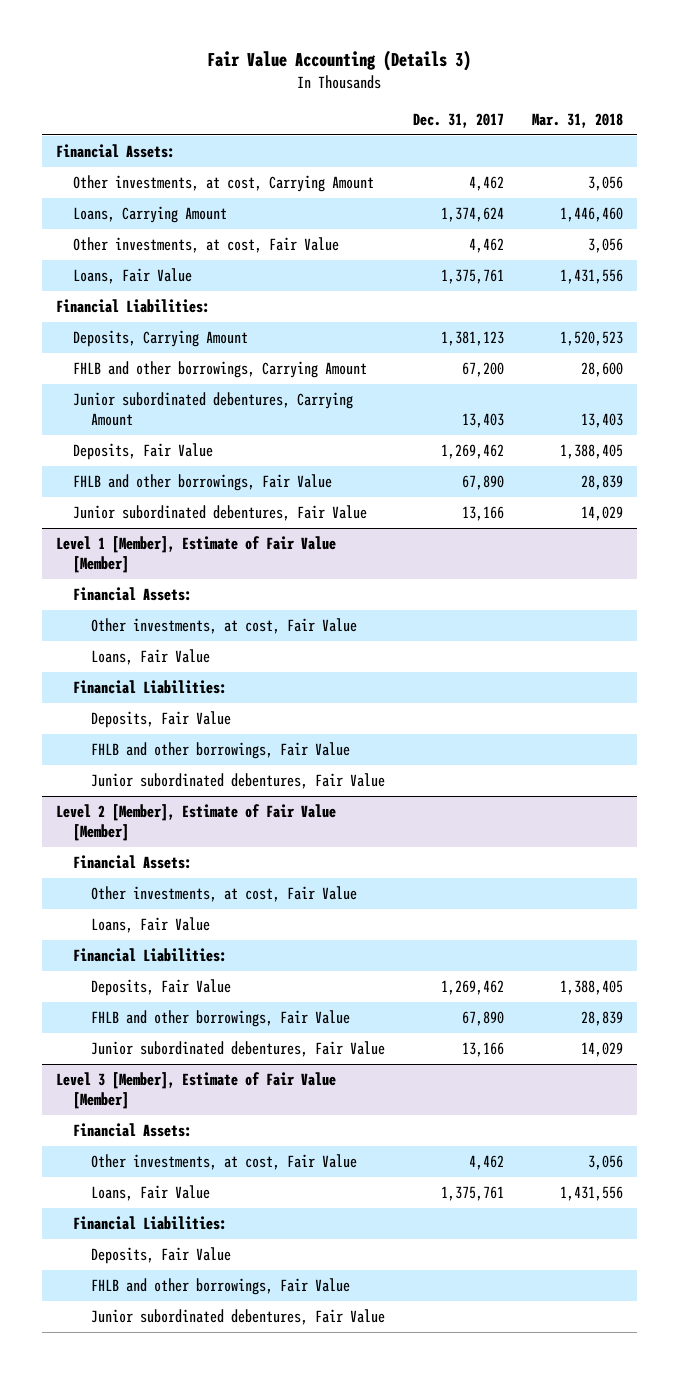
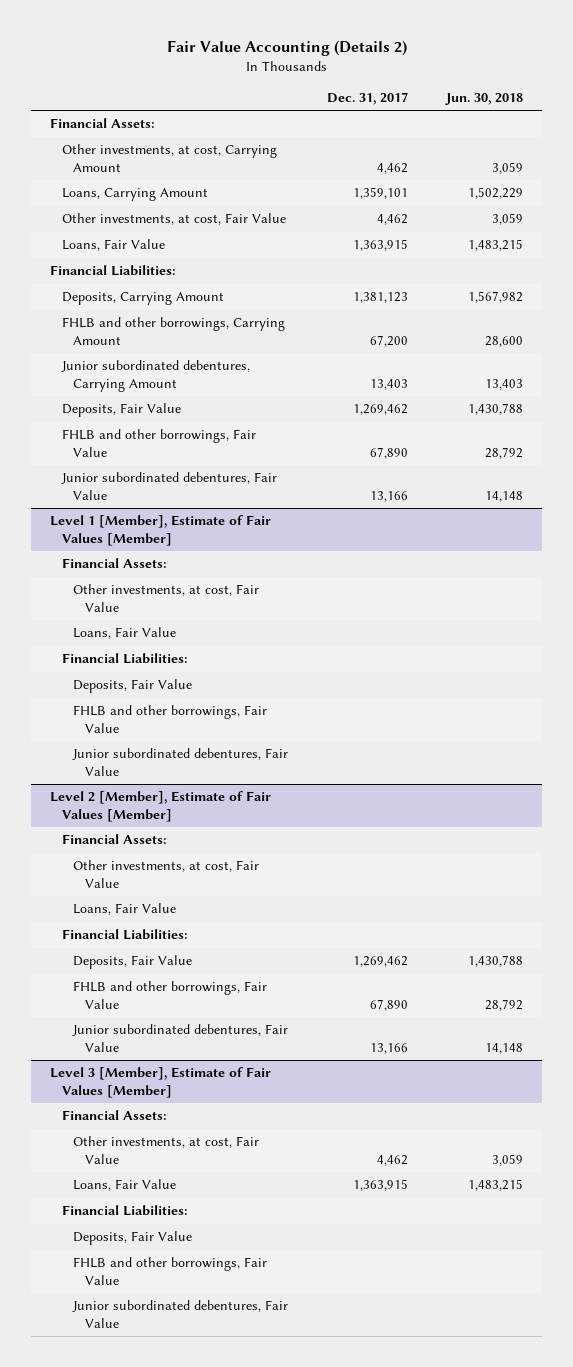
- Fair Value Accounting (Details 3)
+ Fair Value Accounting (Details 2)
- | Dec. 31, 2017 | Mar. 31, 2018
+ | Dec. 31, 2017 | Jun. 30, 2018
- Loans, Carrying Amount | 1,374,624 | 1,446,460
+ Loans, Carrying Amount | 1,359,101 | 1,502,229
- Loans, Fair Value | 1,375,761 | 1,431,556
+ Loans, Fair Value | 1,363,915 | 1,483,215
- Level 1 [Member], Estimate of Fair Value [Member]
+ Level 1 [Member], Estimate of Fair Values [Member]
- Level 2 [Member], Estimate of Fair Value [Member]
+ Level 2 [Member], Estimate of Fair Values [Member]
- Level 3 [Member], Estimate of Fair Value [Member]
+ Level 3 [Member], Estimate of Fair Values [Member]
- Loans, Fair Value | 1,375,761 | 1,431,556
+ Loans, Fair Value | 1,363,915 | 1,483,215

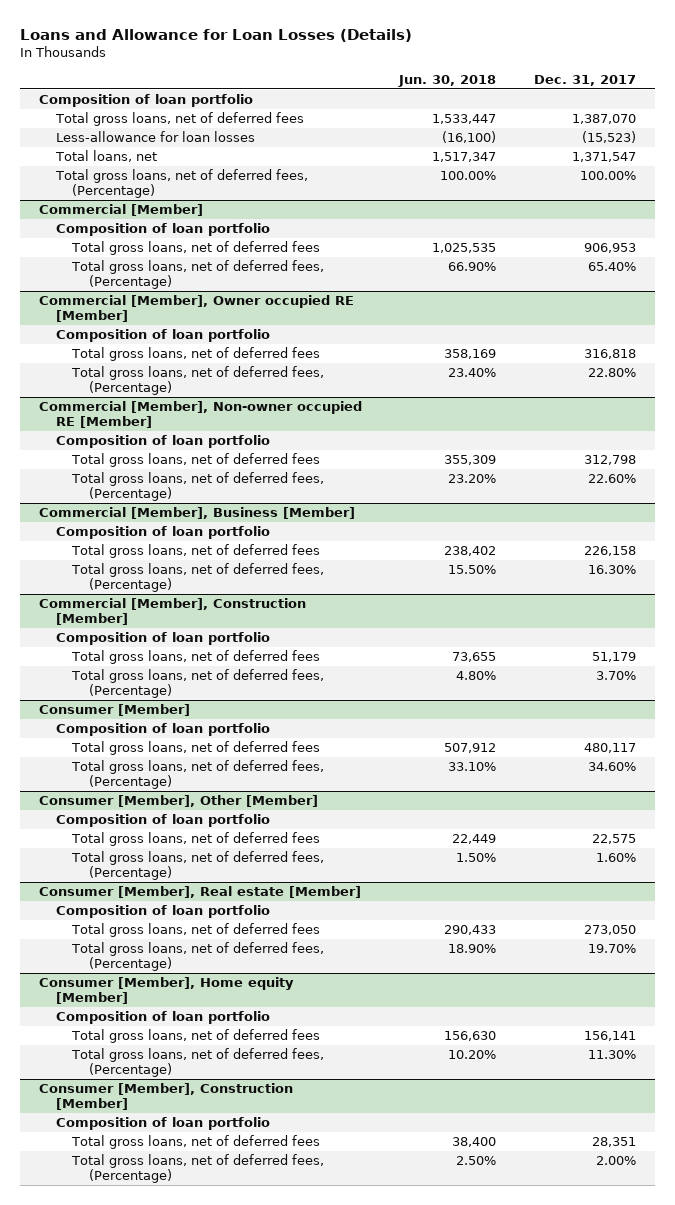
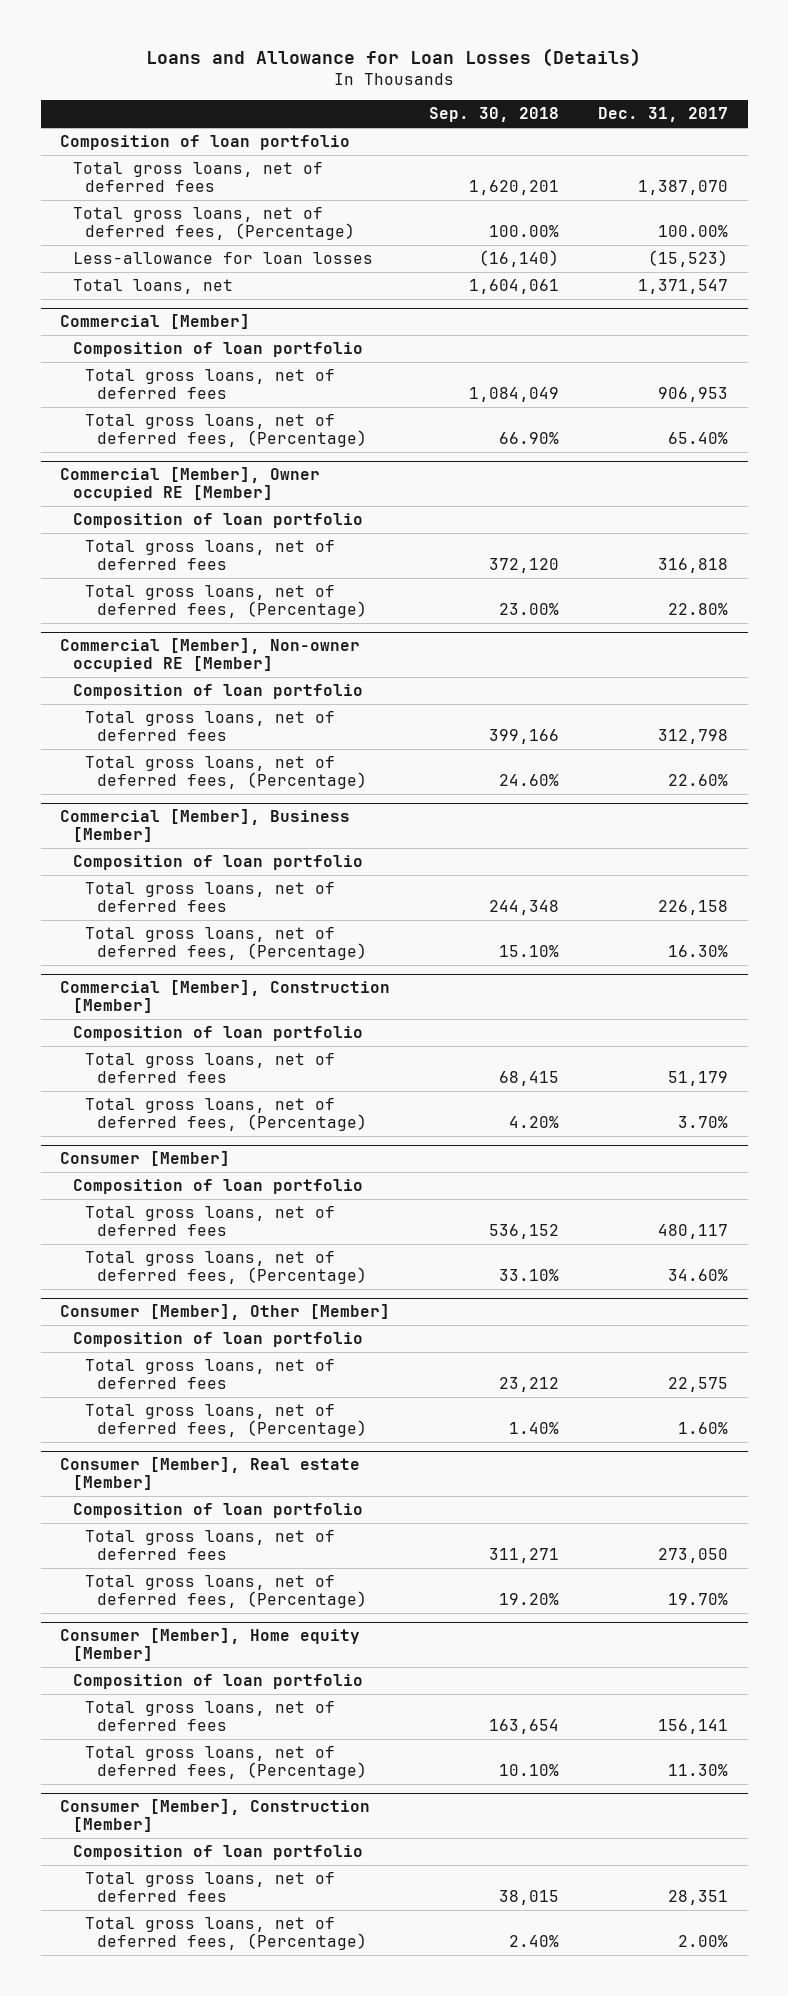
- | Jun. 30, 2018 | Dec. 31, 2017
+ | Sep. 30, 2018 | Dec. 31, 2017
moved up: Total gross loans, net of deferred fees, (Percentage) | 100.00% | 100.00%

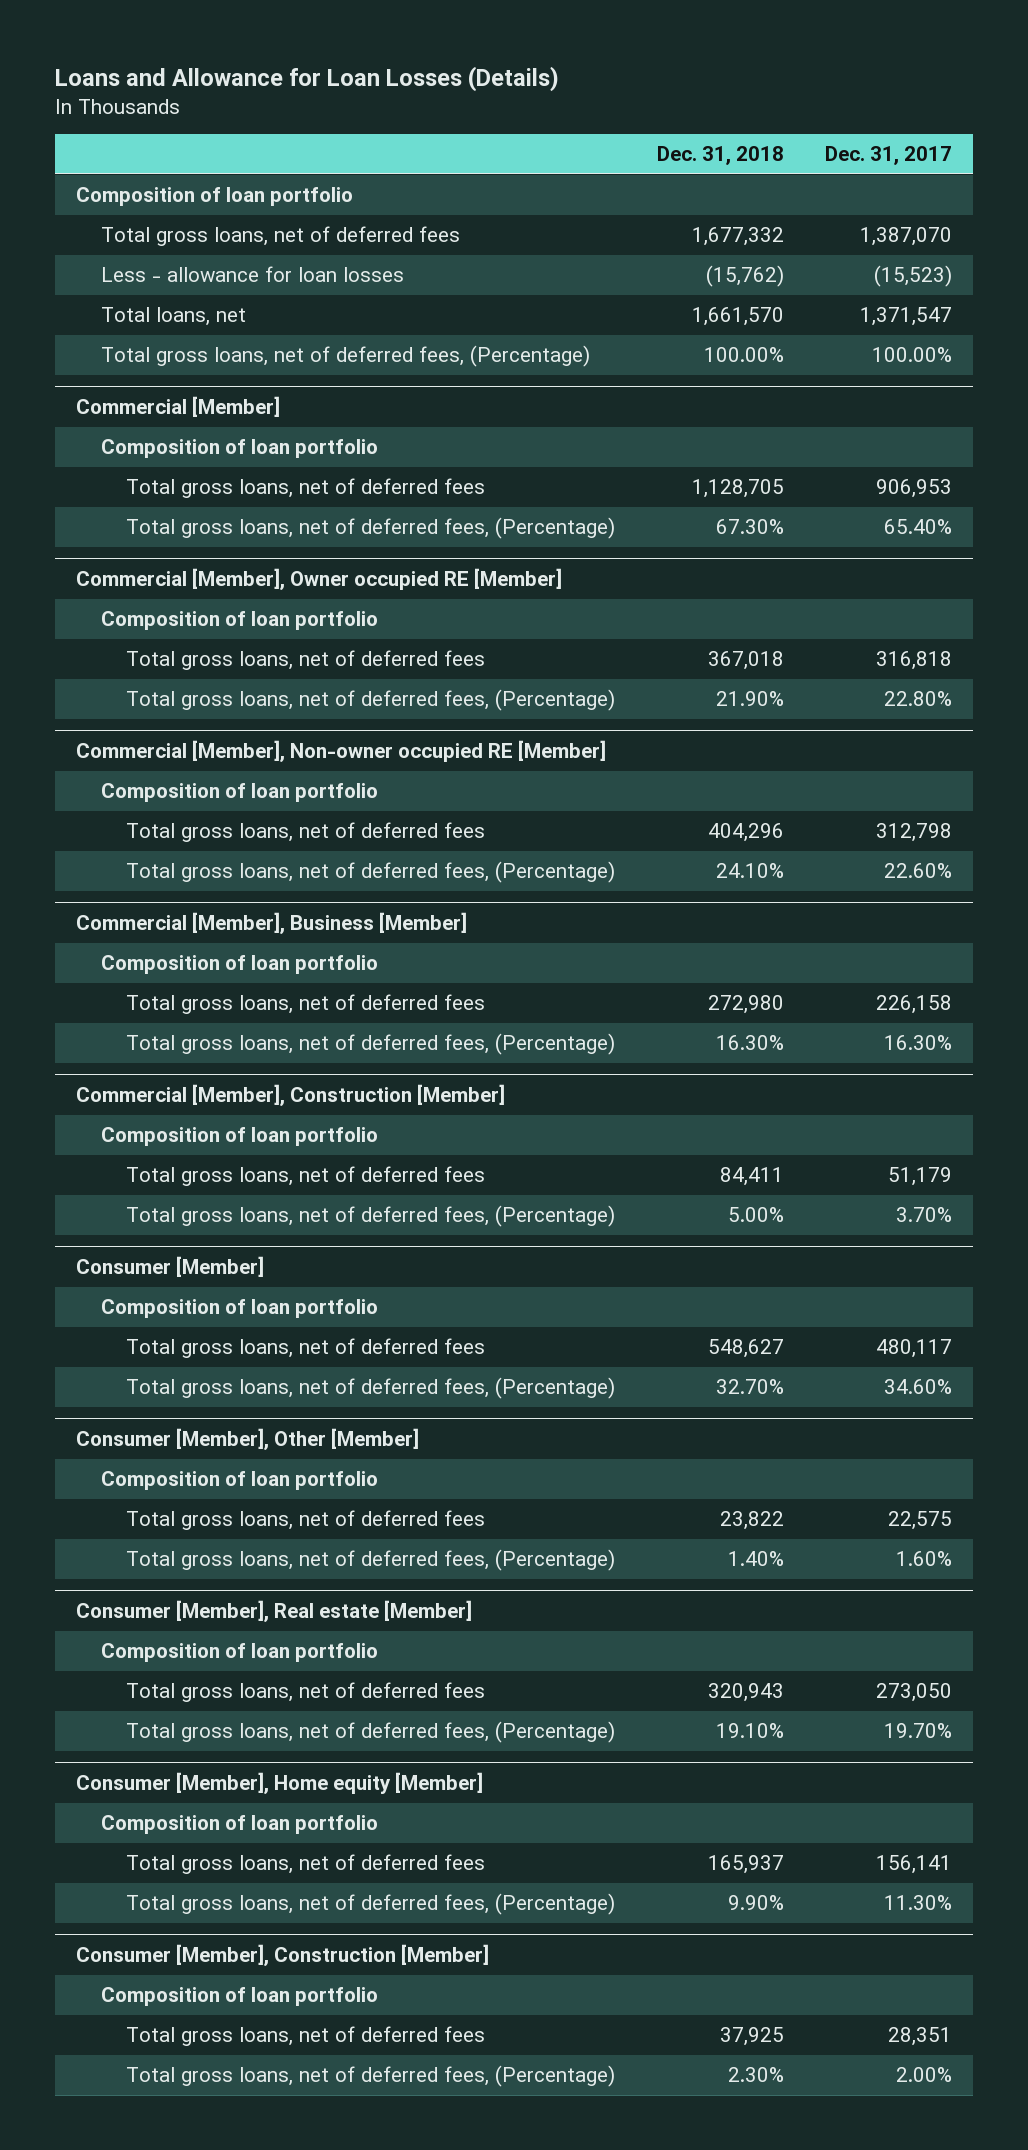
- | Sep. 30, 2018 | Dec. 31, 2017
+ | Dec. 31, 2018 | Dec. 31, 2017
- Less-allowance for loan losses | (16,140) | (15,523)
+ Less - allowance for loan losses | (15,762) | (15,523)
moved down: Total gross loans, net of deferred fees, (Percentage) | 100.00% | 100.00%

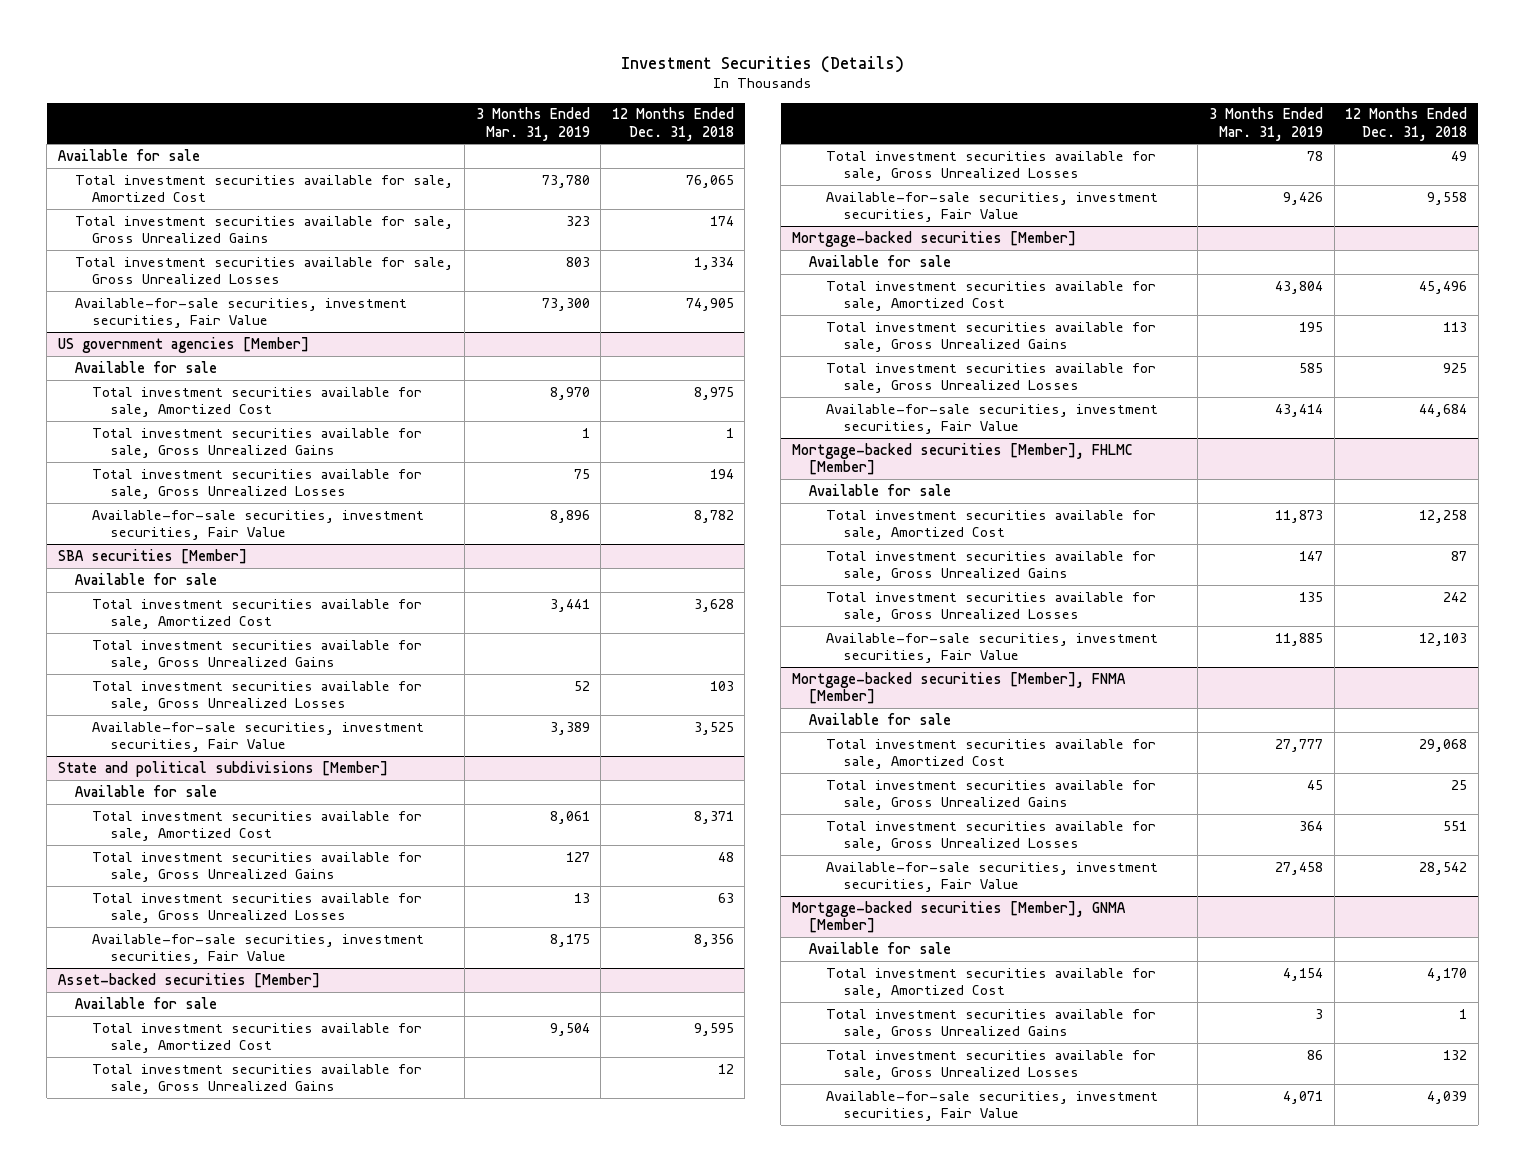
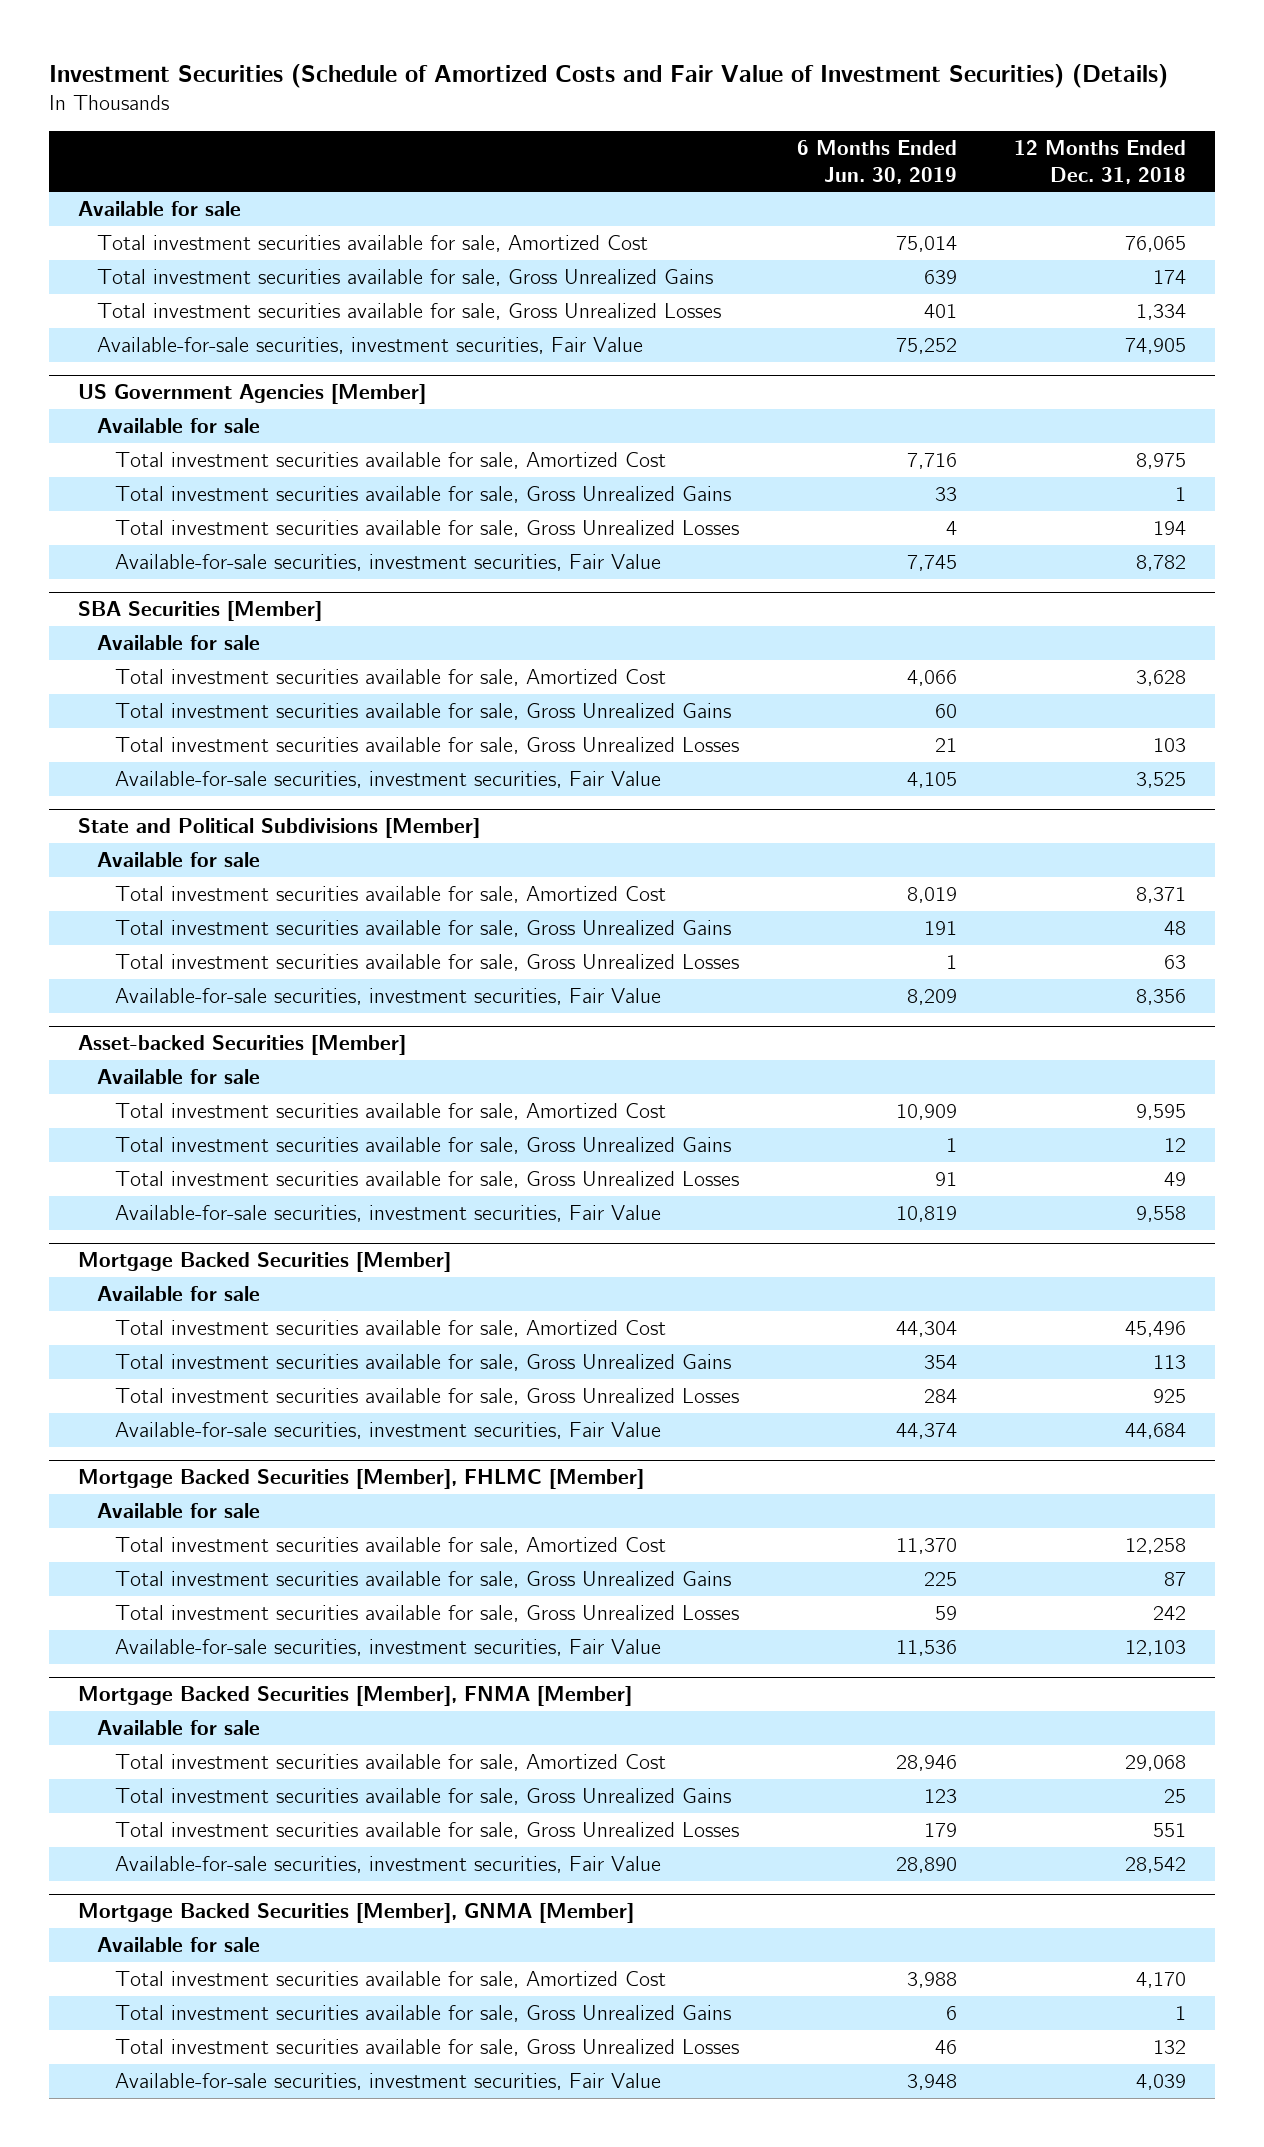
- Investment Securities (Details)
+ Investment Securities (Schedule of Amortized Costs and Fair Value of Investment Securities) (Details)
- | 3 Months Ended Mar. 31, 2019 | 12 Months Ended Dec. 31, 2018
+ | 6 Months Ended Jun. 30, 2019 | 12 Months Ended Dec. 31, 2018
- US government agencies [Member]
+ US Government Agencies [Member]
- SBA securities [Member]
+ SBA Securities [Member]
- State and political subdivisions [Member]
+ State and Political Subdivisions [Member]
- Asset-backed securities [Member]
+ Asset-backed Securities [Member]
- Mortgage-backed securities [Member]
+ Mortgage Backed Securities [Member]
- Mortgage-backed securities [Member], FHLMC [Member]
+ Mortgage Backed Securities [Member], FHLMC [Member]
- Mortgage-backed securities [Member], FNMA [Member]
+ Mortgage Backed Securities [Member], FNMA [Member]
- Mortgage-backed securities [Member], GNMA [Member]
+ Mortgage Backed Securities [Member], GNMA [Member]

